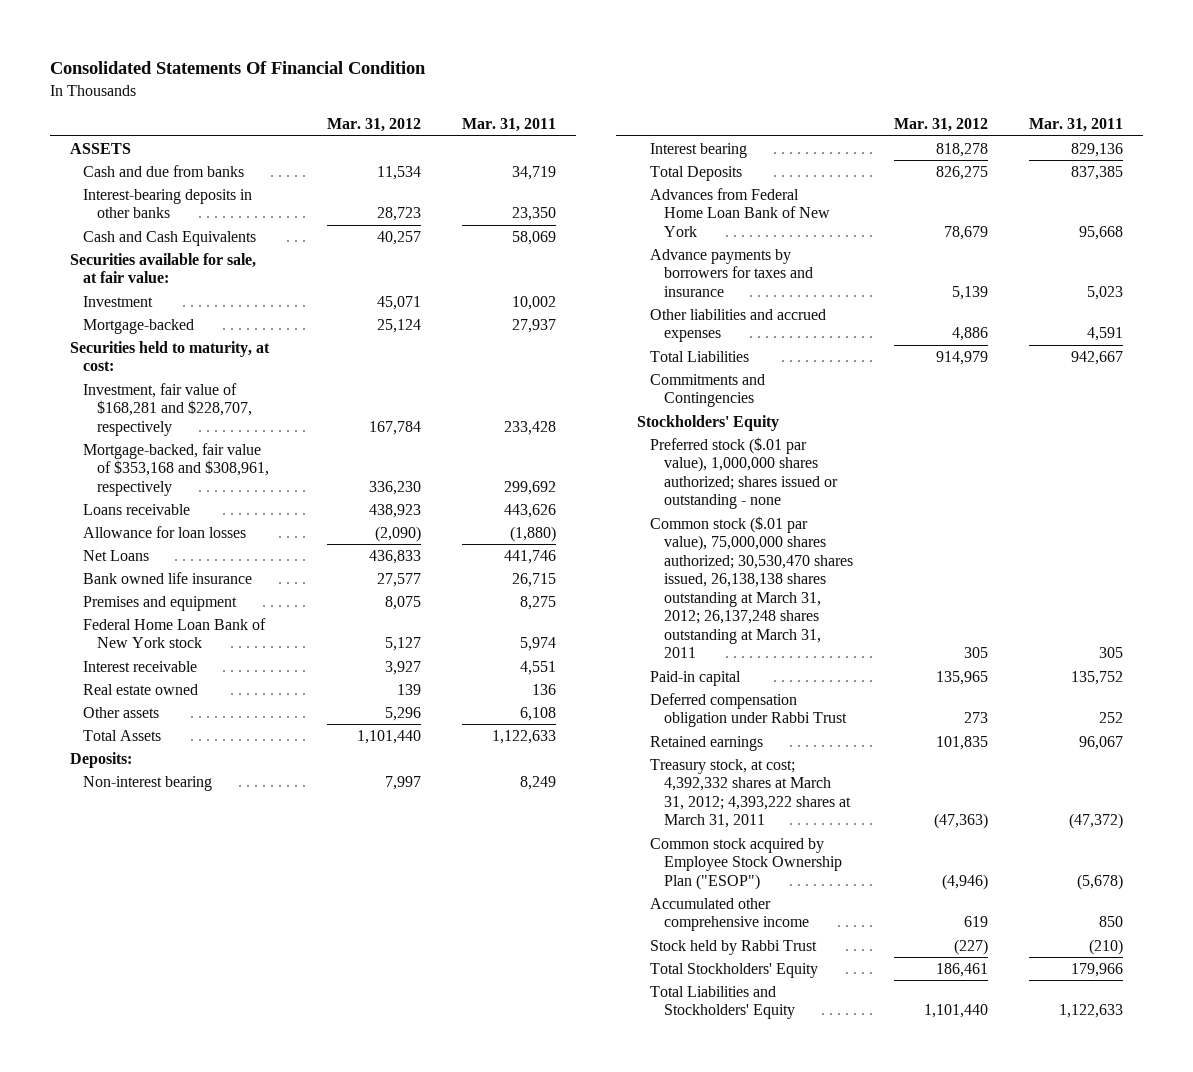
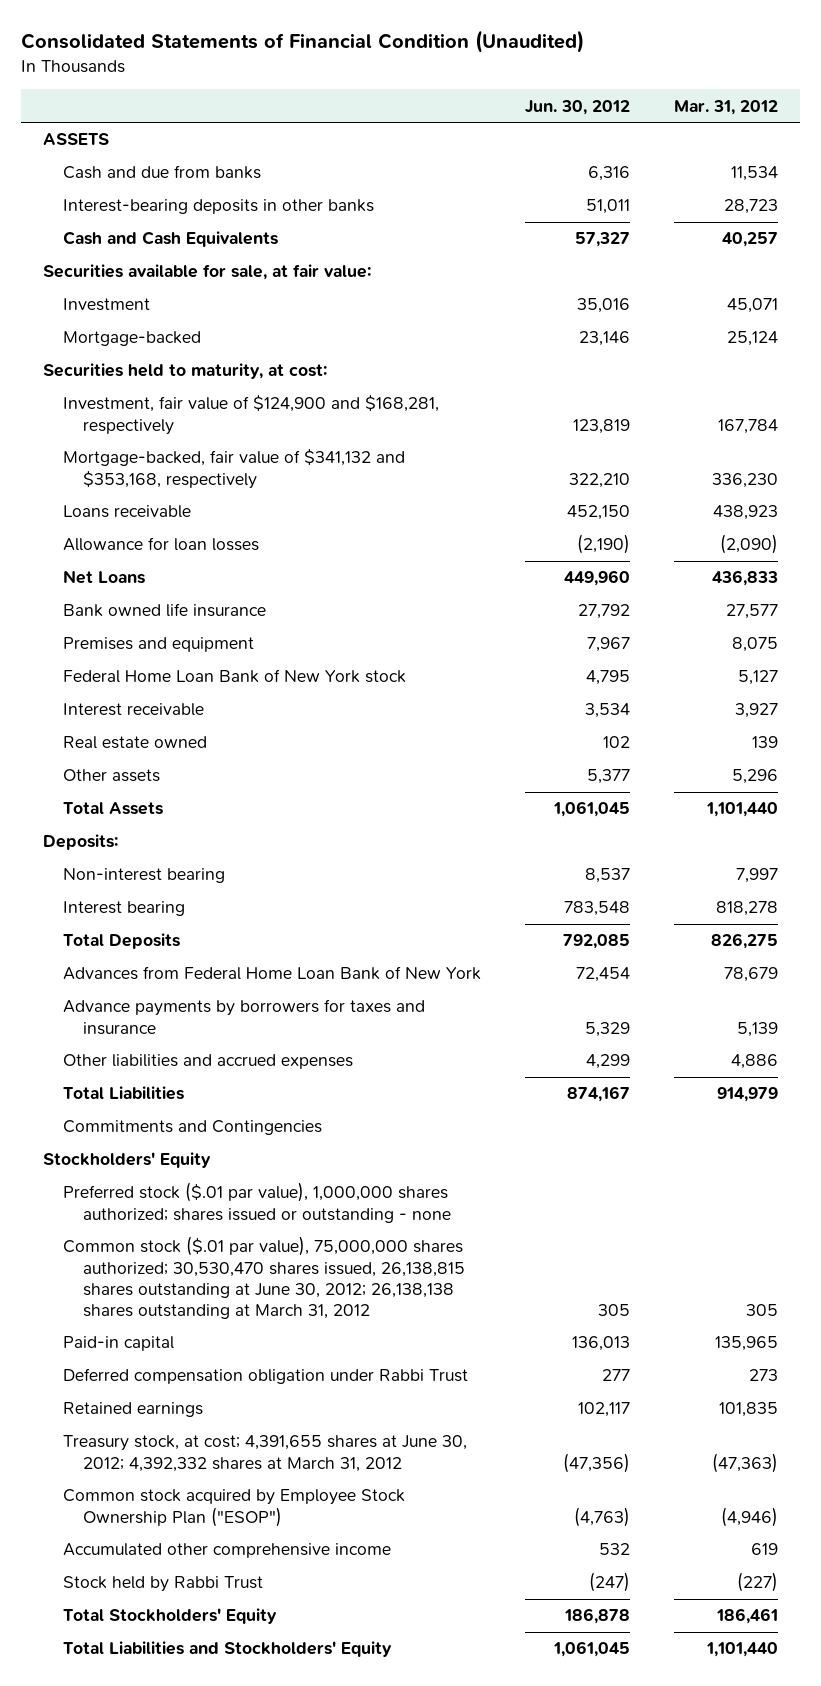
- Consolidated Statements Of Financial Condition
+ Consolidated Statements of Financial Condition (Unaudited)
- | Mar. 31, 2012 | Mar. 31, 2011
+ | Jun. 30, 2012 | Mar. 31, 2012
- Investment, fair value of $168,281 and $228,707, respectively | 167,784 | 233,428
- Mortgage-backed, fair value of $353,168 and $308,961, respectively | 336,230 | 299,692
+ Investment, fair value of $124,900 and $168,281, respectively | 123,819 | 167,784
+ Mortgage-backed, fair value of $341,132 and $353,168, respectively | 322,210 | 336,230
- Common stock ($.01 par value), 75,000,000 shares authorized; 30,530,470 shares issued, 26,138,138 shares outstanding at March 31, 2012; 26,137,248 shares outstanding at March 31, 2011 | 305 | 305
+ Common stock ($.01 par value), 75,000,000 shares authorized; 30,530,470 shares issued, 26,138,815 shares outstanding at June 30, 2012; 26,138,138 shares outstanding at March 31, 2012 | 305 | 305
- Treasury stock, at cost; 4,392,332 shares at March 31, 2012; 4,393,222 shares at March 31, 2011 | (47,363) | (47,372)
+ Treasury stock, at cost; 4,391,655 shares at June 30, 2012; 4,392,332 shares at March 31, 2012 | (47,356) | (47,363)

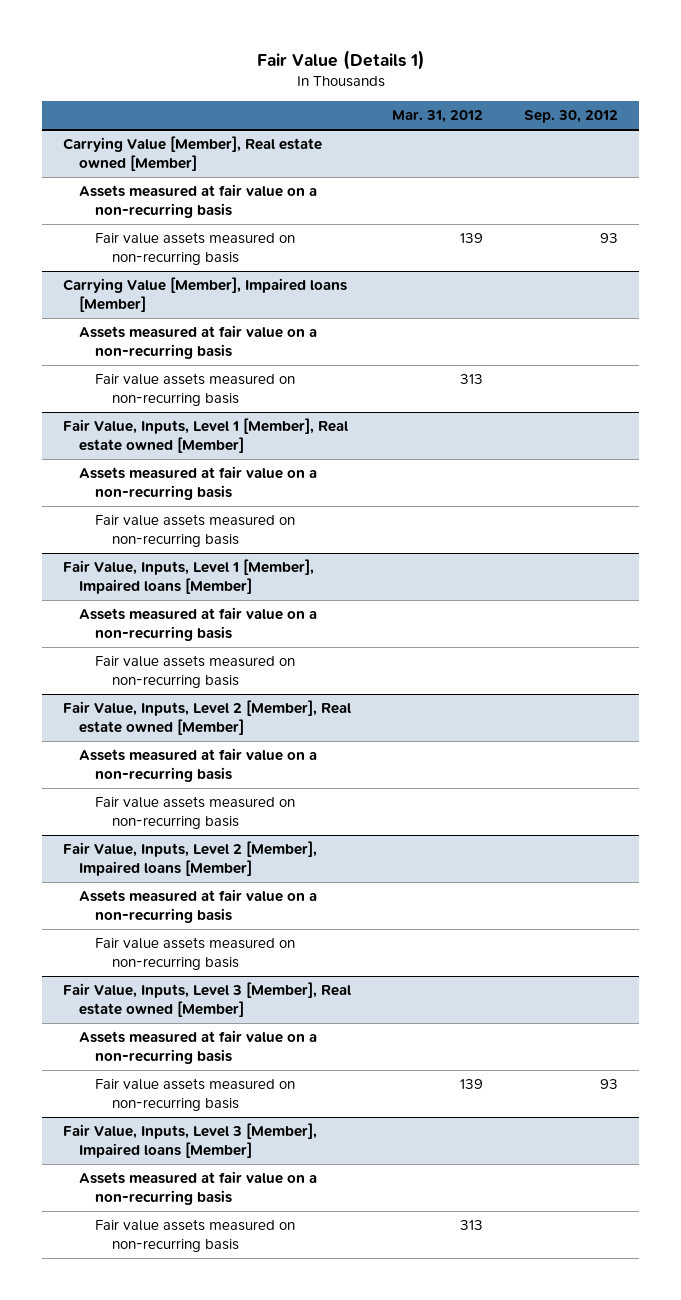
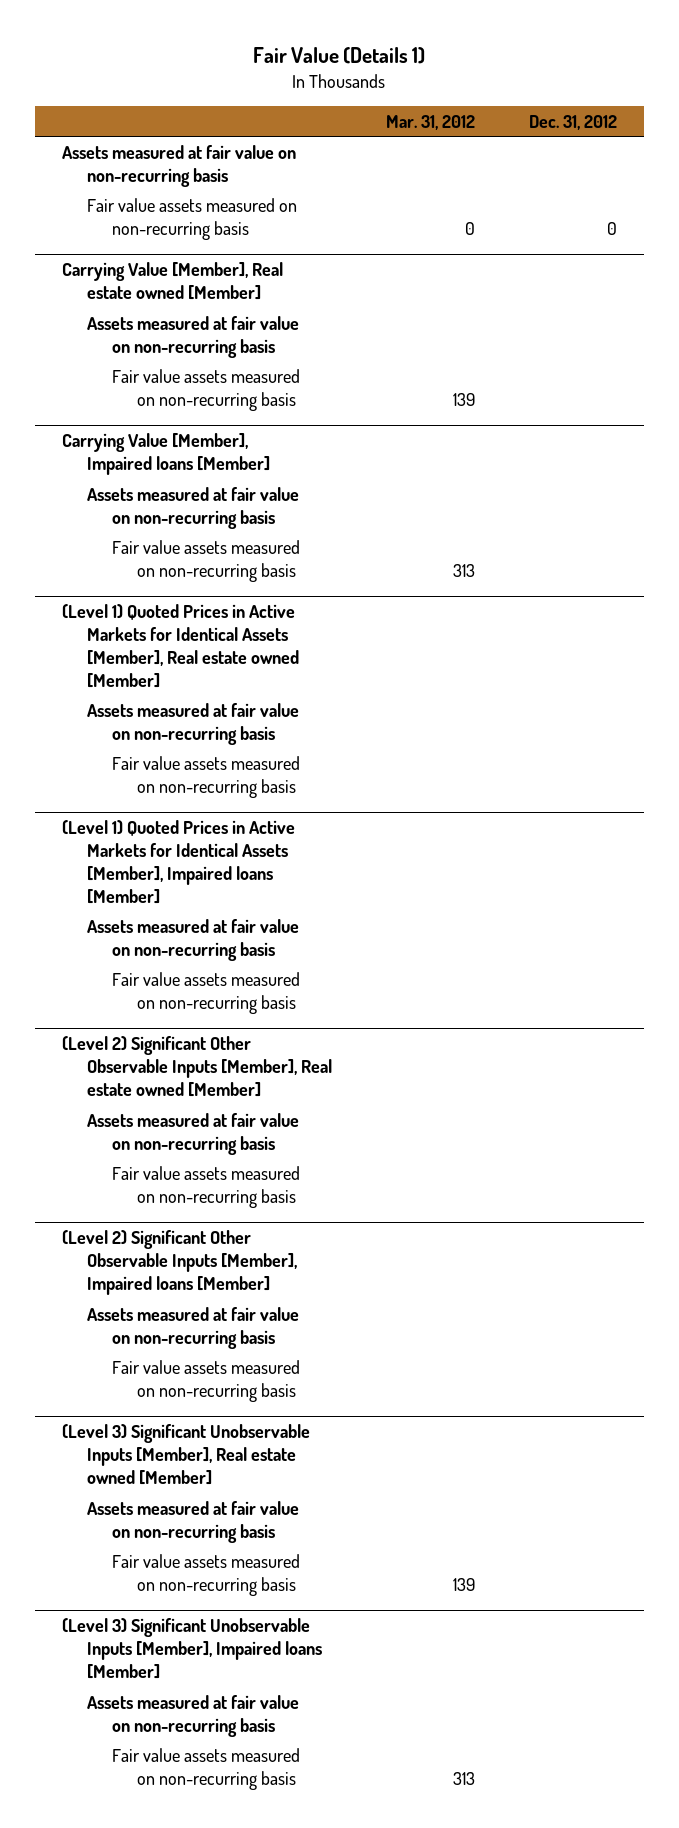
- | Mar. 31, 2012 | Sep. 30, 2012
+ | Mar. 31, 2012 | Dec. 31, 2012
+ Assets measured at fair value on non-recurring basis
+ Fair value assets measured on non-recurring basis | 0 | 0
@ Carrying Value [Member], Real estate owned [Member]
- Assets measured at fair value on a non-recurring basis
+ Assets measured at fair value on non-recurring basis
@ Carrying Value [Member], Impaired loans [Member]
- Assets measured at fair value on a non-recurring basis
+ Assets measured at fair value on non-recurring basis
- Fair Value, Inputs, Level 1 [Member], Real estate owned [Member]
- Assets measured at fair value on a non-recurring basis
+ (Level 1) Quoted Prices in Active Markets for Identical Assets [Member], Real estate owned [Member]
+ Assets measured at fair value on non-recurring basis
- Fair Value, Inputs, Level 1 [Member], Impaired loans [Member]
- Assets measured at fair value on a non-recurring basis
+ (Level 1) Quoted Prices in Active Markets for Identical Assets [Member], Impaired loans [Member]
+ Assets measured at fair value on non-recurring basis
- Fair Value, Inputs, Level 2 [Member], Real estate owned [Member]
- Assets measured at fair value on a non-recurring basis
+ (Level 2) Significant Other Observable Inputs [Member], Real estate owned [Member]
+ Assets measured at fair value on non-recurring basis
- Fair Value, Inputs, Level 2 [Member], Impaired loans [Member]
- Assets measured at fair value on a non-recurring basis
+ (Level 2) Significant Other Observable Inputs [Member], Impaired loans [Member]
+ Assets measured at fair value on non-recurring basis
- Fair Value, Inputs, Level 3 [Member], Real estate owned [Member]
- Assets measured at fair value on a non-recurring basis
+ (Level 3) Significant Unobservable Inputs [Member], Real estate owned [Member]
+ Assets measured at fair value on non-recurring basis
- Fair Value, Inputs, Level 3 [Member], Impaired loans [Member]
- Assets measured at fair value on a non-recurring basis
+ (Level 3) Significant Unobservable Inputs [Member], Impaired loans [Member]
+ Assets measured at fair value on non-recurring basis

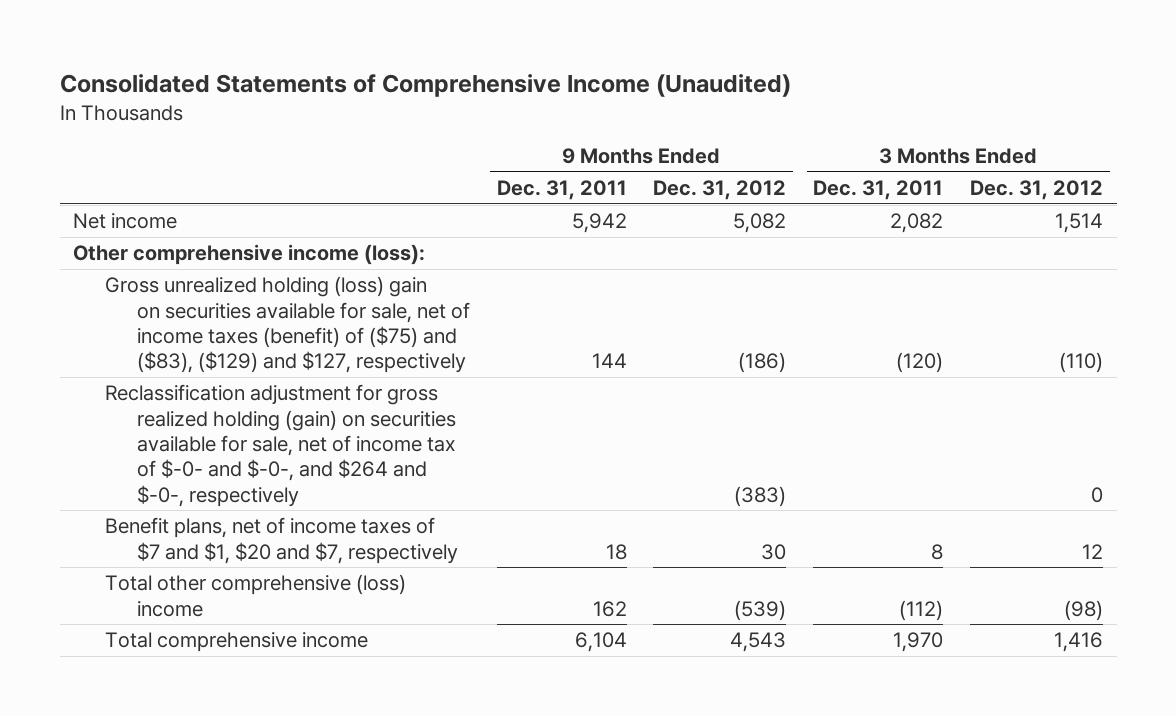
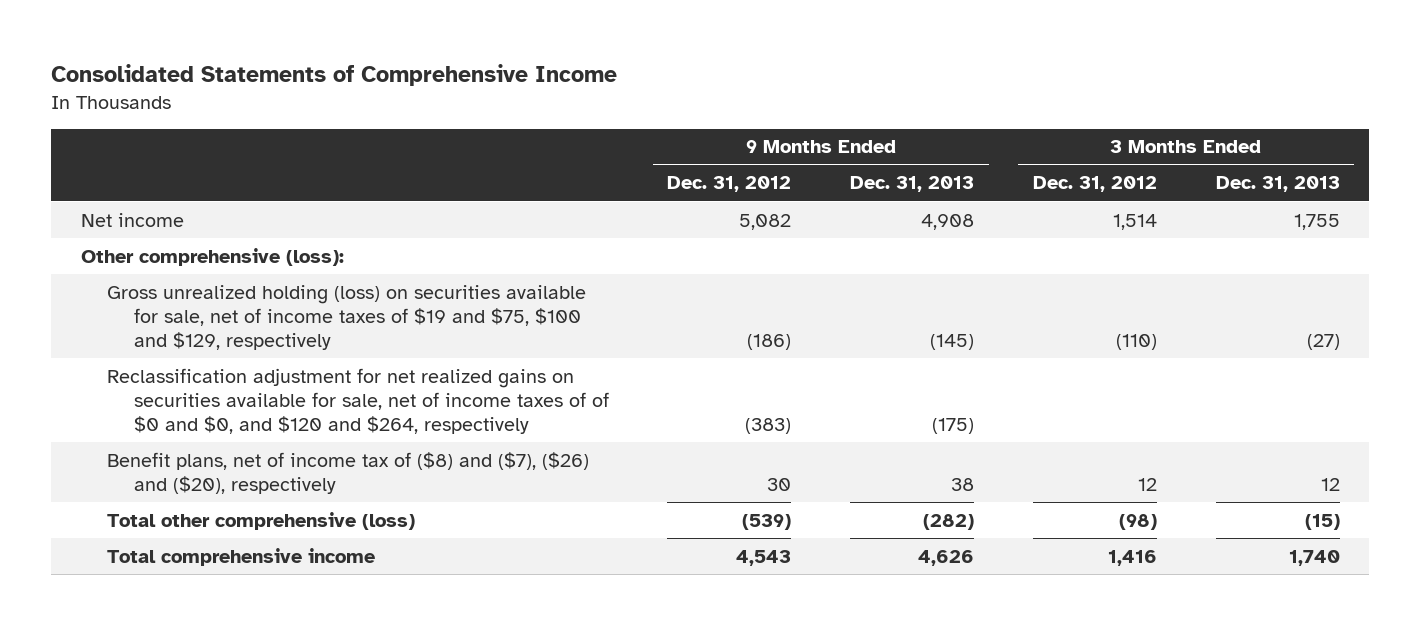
- Consolidated Statements of Comprehensive Income (Unaudited)
+ Consolidated Statements of Comprehensive Income
- | 9 Months Ended Dec. 31, 2011 | 9 Months Ended Dec. 31, 2012 | 3 Months Ended Dec. 31, 2011 | 3 Months Ended Dec. 31, 2012
+ | 9 Months Ended Dec. 31, 2012 | 9 Months Ended Dec. 31, 2013 | 3 Months Ended Dec. 31, 2012 | 3 Months Ended Dec. 31, 2013
- Other comprehensive income (loss):
- Gross unrealized holding (loss) gain on securities available for sale, net of income taxes (benefit) of ($75) and ($83), ($129) and $127, respectively | 144 | (186) | (120) | (110)
- Reclassification adjustment for gross realized holding (gain) on securities available for sale, net of income tax of $-0- and $-0-, and $264 and $-0-, respectively | | (383) | | 0
- Benefit plans, net of income taxes of $7 and $1, $20 and $7, respectively | 18 | 30 | 8 | 12
- Total other comprehensive (loss) income | 162 | (539) | (112) | (98)
+ Other comprehensive (loss):
+ Gross unrealized holding (loss) on securities available for sale, net of income taxes of $19 and $75, $100 and $129, respectively | (186) | (145) | (110) | (27)
+ Reclassification adjustment for net realized gains on securities available for sale, net of income taxes of of $0 and $0, and $120 and $264, respectively | (383) | (175) | |
+ Benefit plans, net of income tax of ($8) and ($7), ($26) and ($20), respectively | 30 | 38 | 12 | 12
+ Total other comprehensive (loss) | (539) | (282) | (98) | (15)

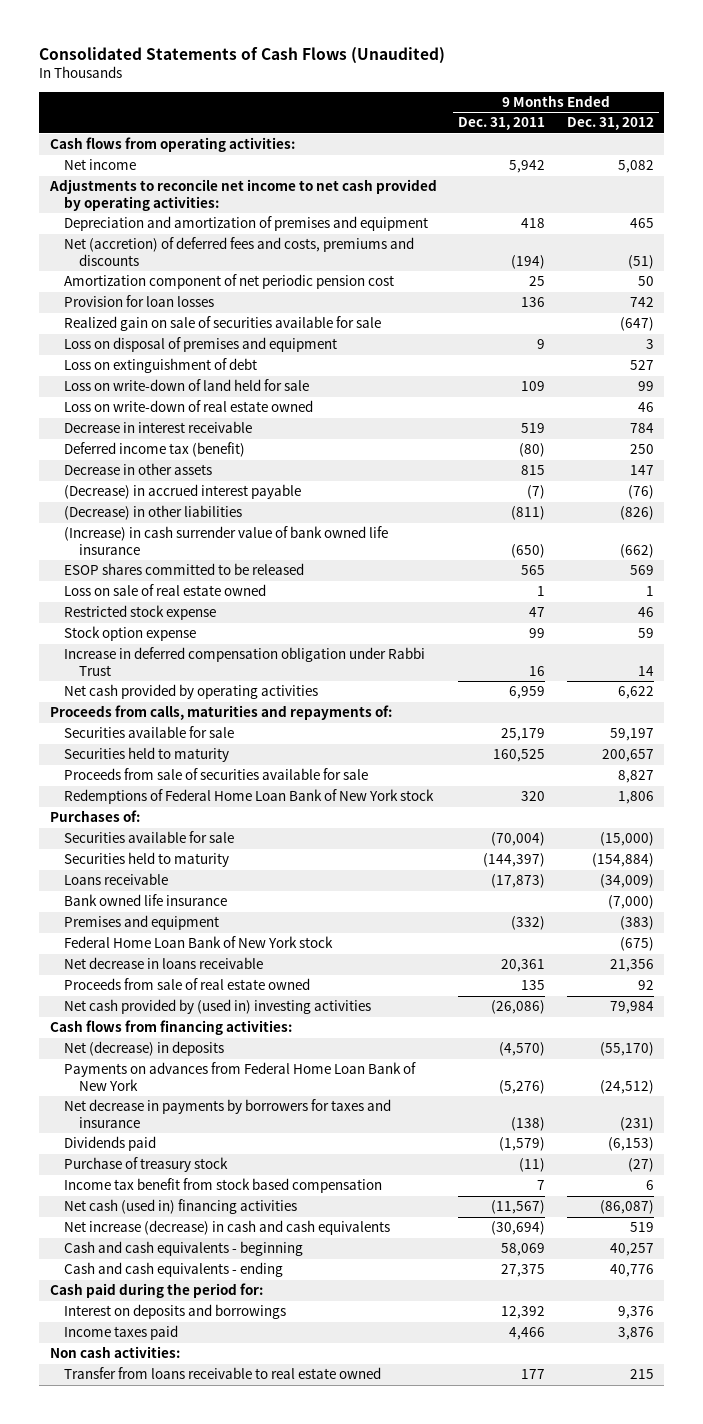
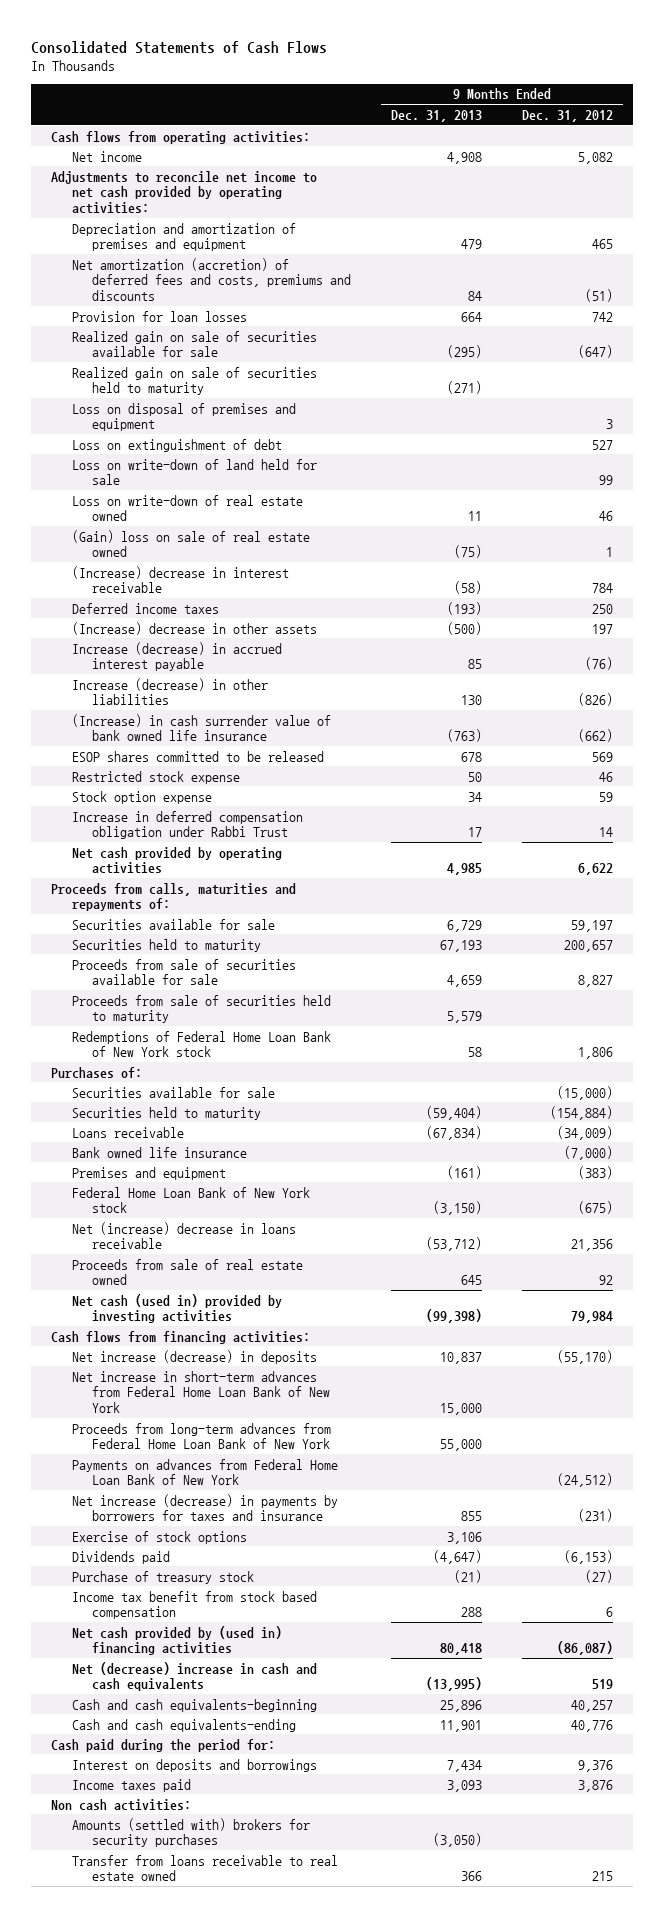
- Consolidated Statements of Cash Flows (Unaudited)
+ Consolidated Statements of Cash Flows
- | 9 Months Ended Dec. 31, 2011 | 9 Months Ended Dec. 31, 2012
+ | 9 Months Ended Dec. 31, 2013 | 9 Months Ended Dec. 31, 2012
- Net (accretion) of deferred fees and costs, premiums and discounts | (194) | (51)
- Amortization component of net periodic pension cost | 25 | 50
+ Net amortization (accretion) of deferred fees and costs, premiums and discounts | 84 | (51)
+ Realized gain on sale of securities held to maturity | (271) |
- Decrease in interest receivable | 519 | 784
- Deferred income tax (benefit) | (80) | 250
- Decrease in other assets | 815 | 147
- (Decrease) in accrued interest payable | (7) | (76)
- (Decrease) in other liabilities | (811) | (826)
+ (Gain) loss on sale of real estate owned | (75) | 1
+ (Increase) decrease in interest receivable | (58) | 784
+ Deferred income taxes | (193) | 250
+ (Increase) decrease in other assets | (500) | 197
+ Increase (decrease) in accrued interest payable | 85 | (76)
+ Increase (decrease) in other liabilities | 130 | (826)
- Loss on sale of real estate owned | 1 | 1
+ Proceeds from sale of securities held to maturity | 5,579 |
- Net decrease in loans receivable | 20,361 | 21,356
+ Net (increase) decrease in loans receivable | (53,712) | 21,356
- Net cash provided by (used in) investing activities | (26,086) | 79,984
+ Net cash (used in) provided by investing activities | (99,398) | 79,984
- Net (decrease) in deposits | (4,570) | (55,170)
+ Net increase (decrease) in deposits | 10,837 | (55,170)
+ Net increase in short-term advances from Federal Home Loan Bank of New York | 15,000 |
+ Proceeds from long-term advances from Federal Home Loan Bank of New York | 55,000 |
- Net decrease in payments by borrowers for taxes and insurance | (138) | (231)
+ Net increase (decrease) in payments by borrowers for taxes and insurance | 855 | (231)
+ Exercise of stock options | 3,106 |
- Net cash (used in) financing activities | (11,567) | (86,087)
- Net increase (decrease) in cash and cash equivalents | (30,694) | 519
- Cash and cash equivalents - beginning | 58,069 | 40,257
- Cash and cash equivalents - ending | 27,375 | 40,776
+ Net cash provided by (used in) financing activities | 80,418 | (86,087)
+ Net (decrease) increase in cash and cash equivalents | (13,995) | 519
+ Cash and cash equivalents-beginning | 25,896 | 40,257
+ Cash and cash equivalents-ending | 11,901 | 40,776
+ Amounts (settled with) brokers for security purchases | (3,050) |

